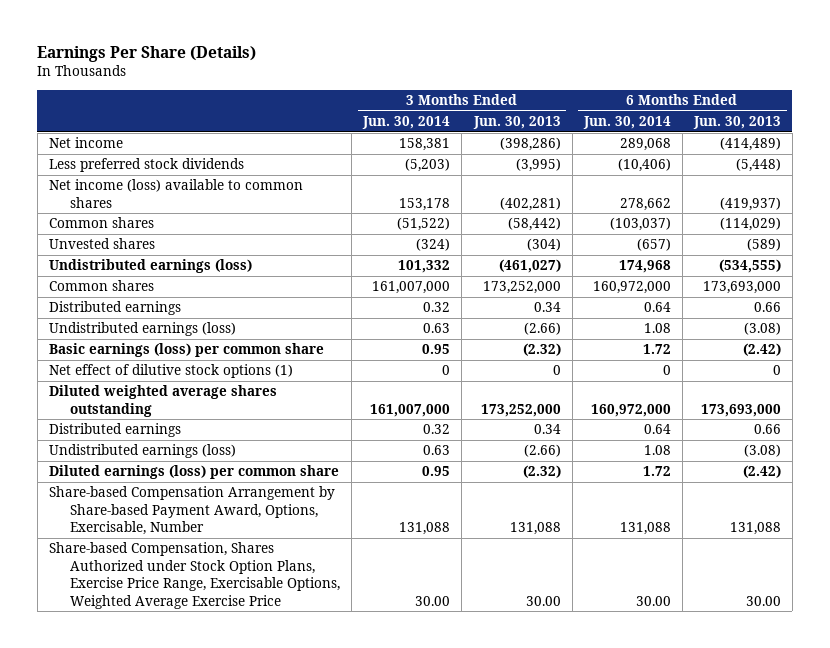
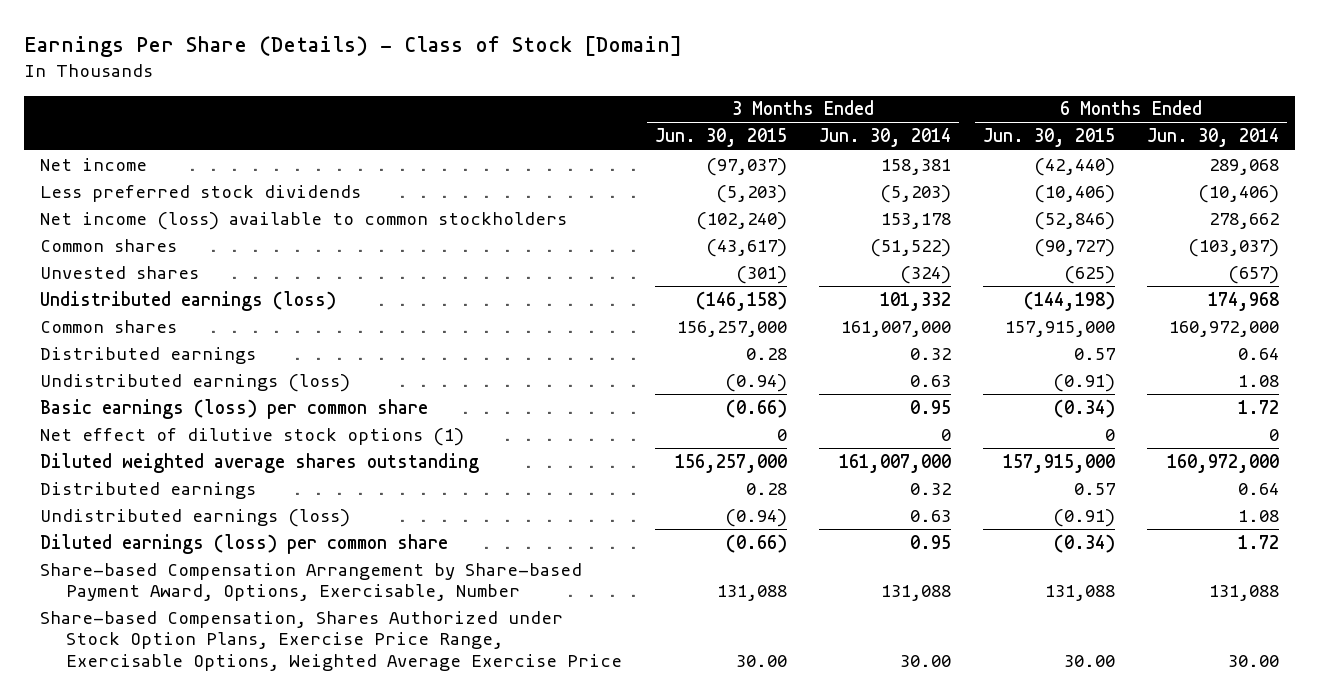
- Earnings Per Share (Details)
+ Earnings Per Share (Details) - Class of Stock [Domain]
- | 3 Months Ended Jun. 30, 2014 | 3 Months Ended Jun. 30, 2013 | 6 Months Ended Jun. 30, 2014 | 6 Months Ended Jun. 30, 2013
+ | 3 Months Ended Jun. 30, 2015 | 3 Months Ended Jun. 30, 2014 | 6 Months Ended Jun. 30, 2015 | 6 Months Ended Jun. 30, 2014
- Net income (loss) available to common shares | 153,178 | (402,281) | 278,662 | (419,937)
+ Net income (loss) available to common stockholders | (102,240) | 153,178 | (52,846) | 278,662

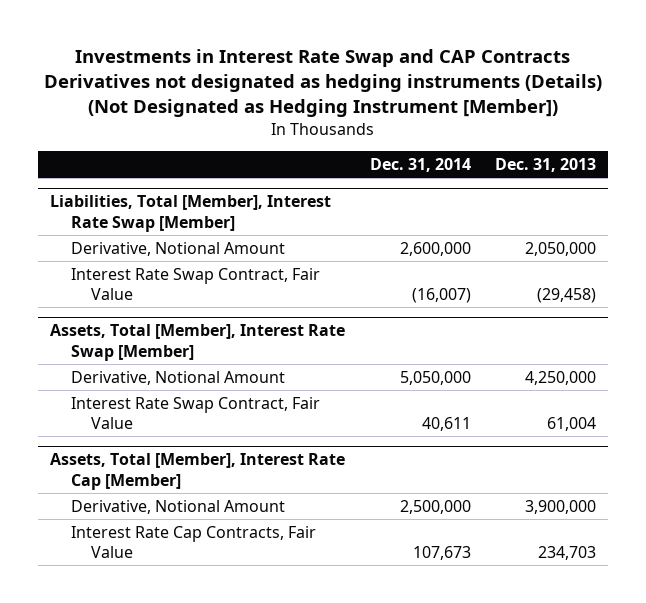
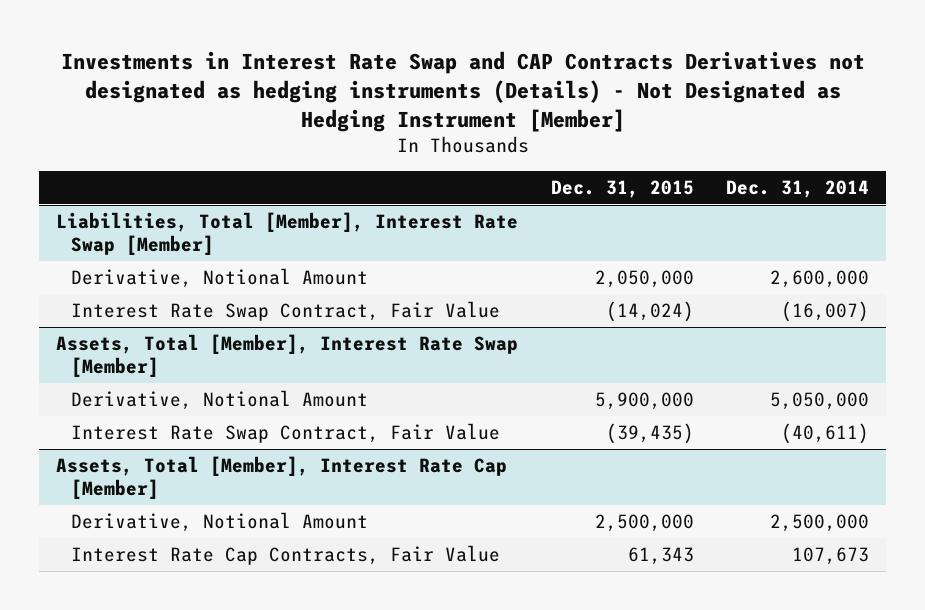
- Investments in Interest Rate Swap and CAP Contracts Derivatives not designated as hedging instruments (Details) (Not Designated as Hedging Instrument [Member])
+ Investments in Interest Rate Swap and CAP Contracts Derivatives not designated as hedging instruments (Details) - Not Designated as Hedging Instrument [Member]
- | Dec. 31, 2014 | Dec. 31, 2013
+ | Dec. 31, 2015 | Dec. 31, 2014
@ Assets, Total [Member], Interest Rate Swap [Member]
- Interest Rate Swap Contract, Fair Value | 40,611 | 61,004
+ Interest Rate Swap Contract, Fair Value | (39,435) | (40,611)

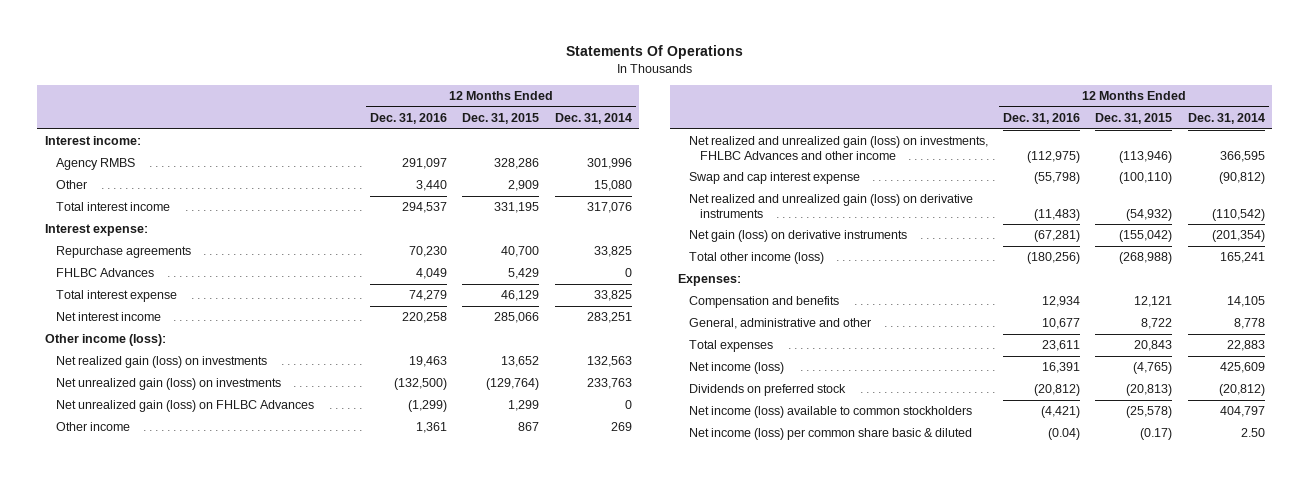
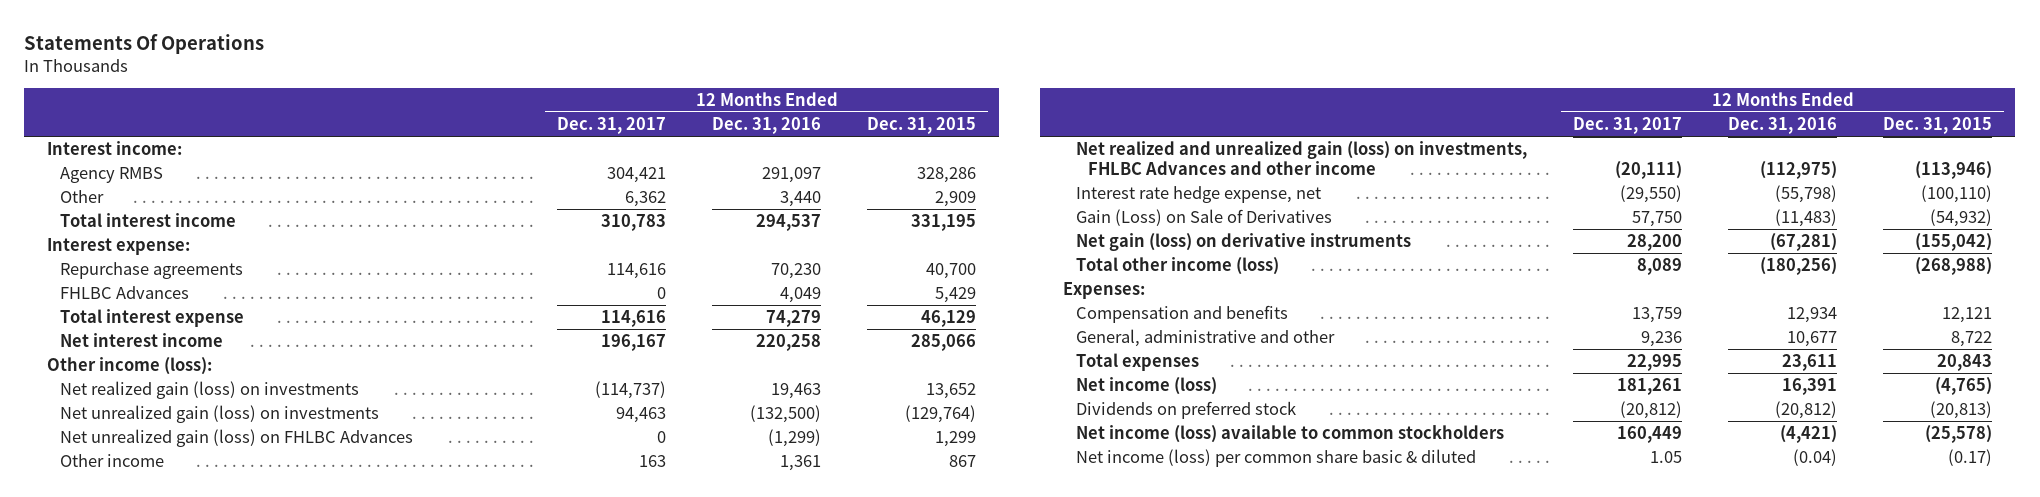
- | 12 Months Ended Dec. 31, 2016 | 12 Months Ended Dec. 31, 2015 | 12 Months Ended Dec. 31, 2014
+ | 12 Months Ended Dec. 31, 2017 | 12 Months Ended Dec. 31, 2016 | 12 Months Ended Dec. 31, 2015
- Swap and cap interest expense | (55,798) | (100,110) | (90,812)
- Net realized and unrealized gain (loss) on derivative instruments | (11,483) | (54,932) | (110,542)
+ Interest rate hedge expense, net | (29,550) | (55,798) | (100,110)
+ Gain (Loss) on Sale of Derivatives | 57,750 | (11,483) | (54,932)

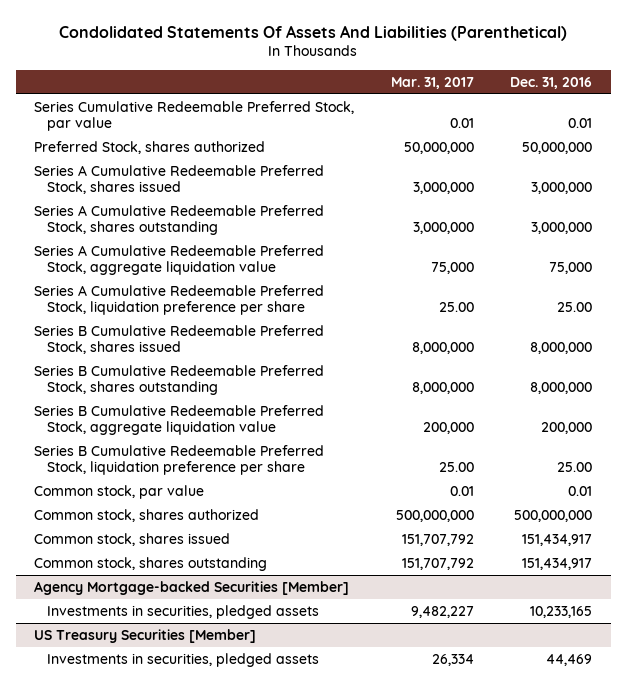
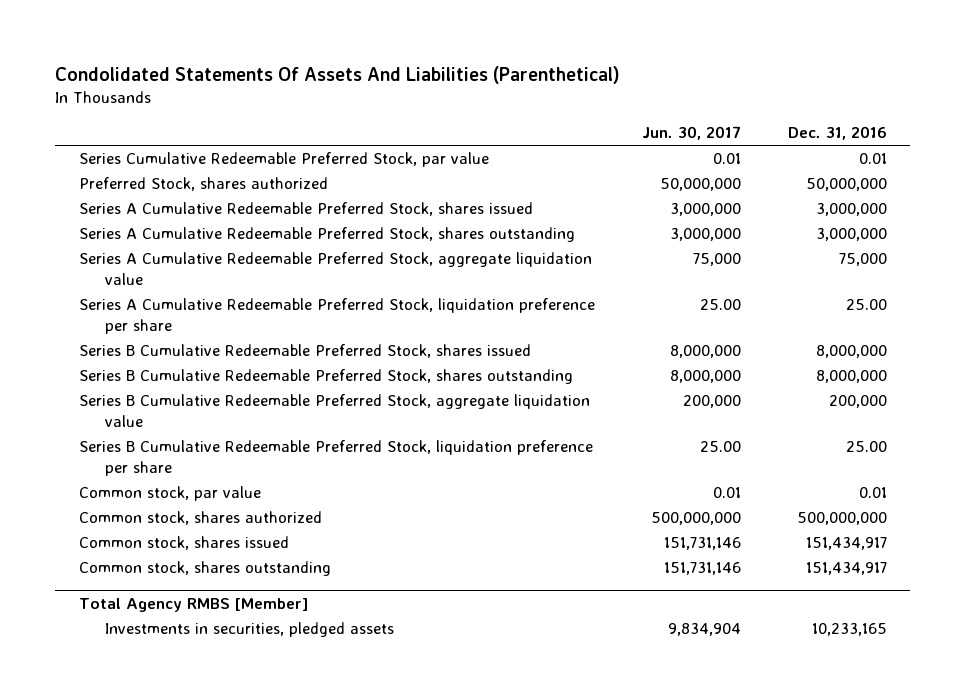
- | Mar. 31, 2017 | Dec. 31, 2016
+ | Jun. 30, 2017 | Dec. 31, 2016
- Agency Mortgage-backed Securities [Member]
+ Total Agency RMBS [Member]
- US Treasury Securities [Member]
- Investments in securities, pledged assets | 26,334 | 44,469

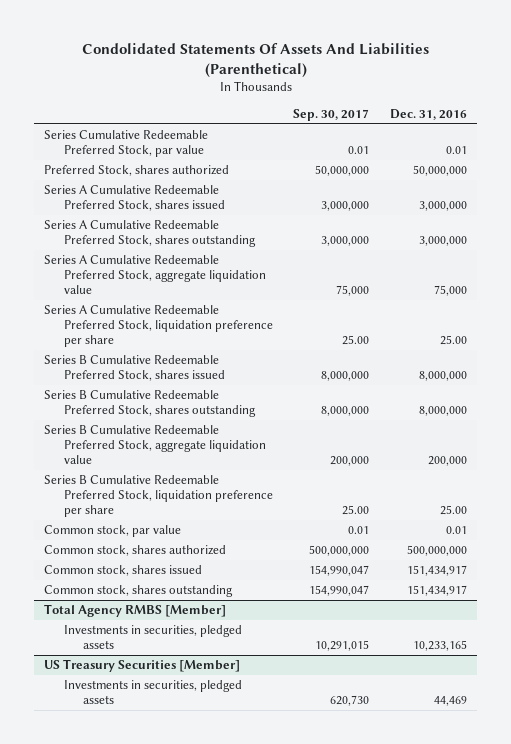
- | Jun. 30, 2017 | Dec. 31, 2016
+ | Sep. 30, 2017 | Dec. 31, 2016
+ US Treasury Securities [Member]
+ Investments in securities, pledged assets | 620,730 | 44,469

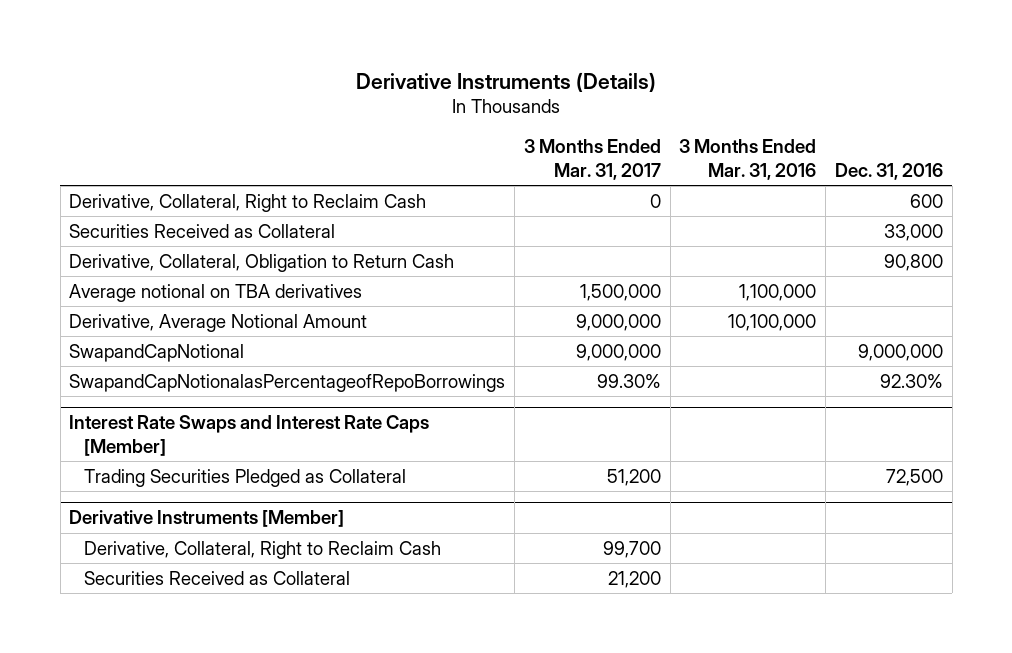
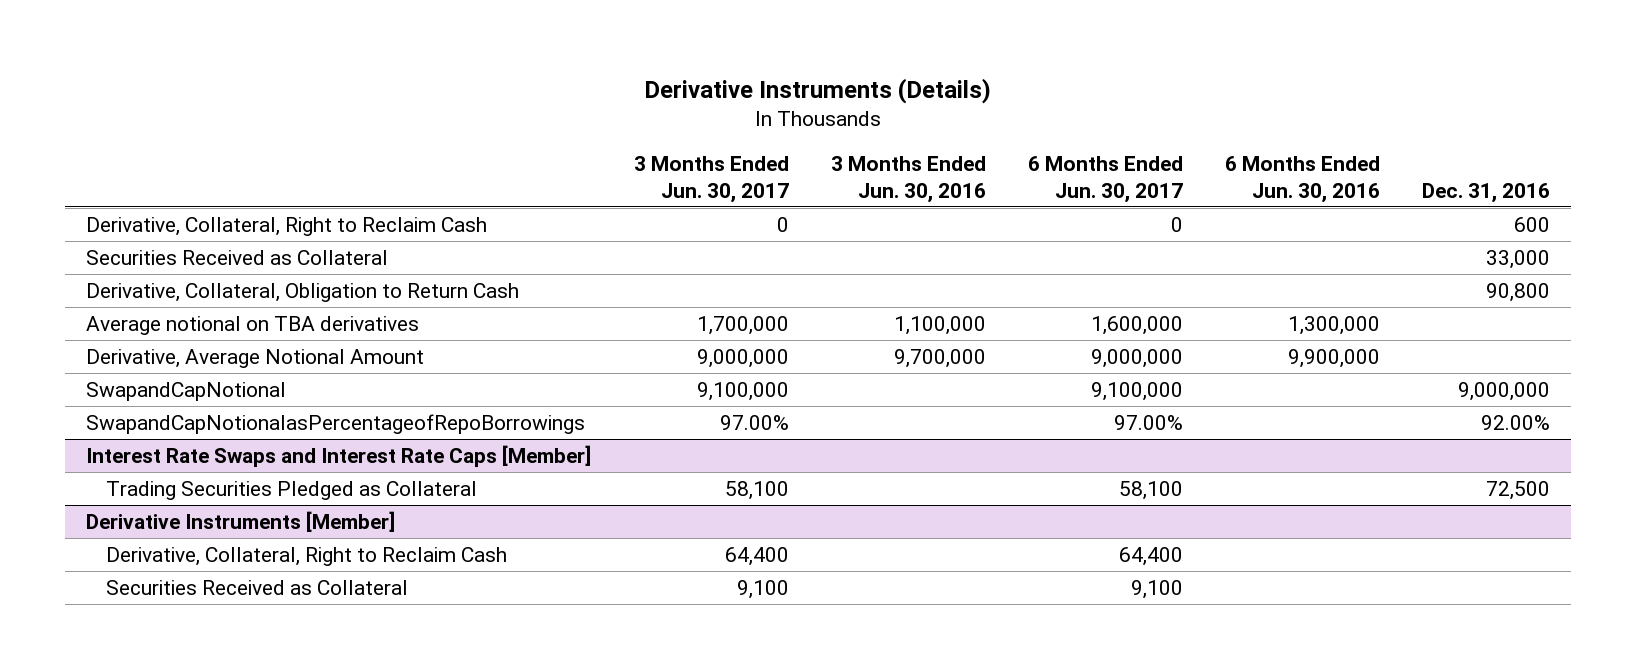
- | 3 Months Ended Mar. 31, 2017 | 3 Months Ended Mar. 31, 2016 | Dec. 31, 2016
+ | 3 Months Ended Jun. 30, 2017 | 3 Months Ended Jun. 30, 2016 | 6 Months Ended Jun. 30, 2017 | 6 Months Ended Jun. 30, 2016 | Dec. 31, 2016
- SwapandCapNotionalasPercentageofRepoBorrowings | 99.30% | | 92.30%
+ SwapandCapNotionalasPercentageofRepoBorrowings | 97.00% | | 97.00% | | 92.00%

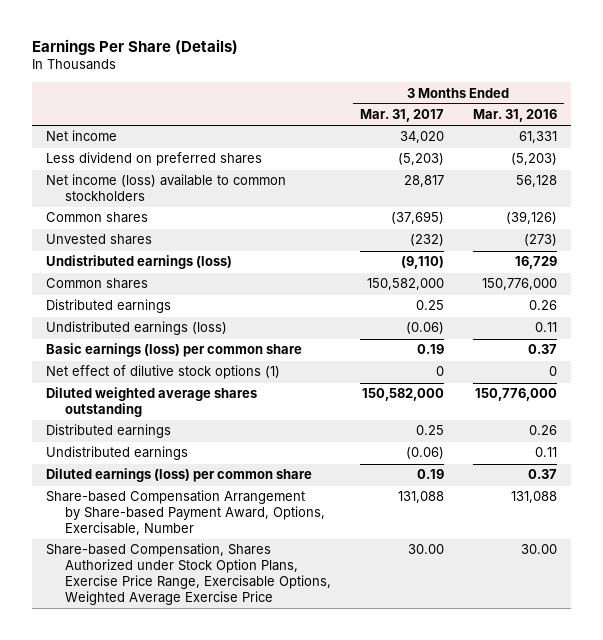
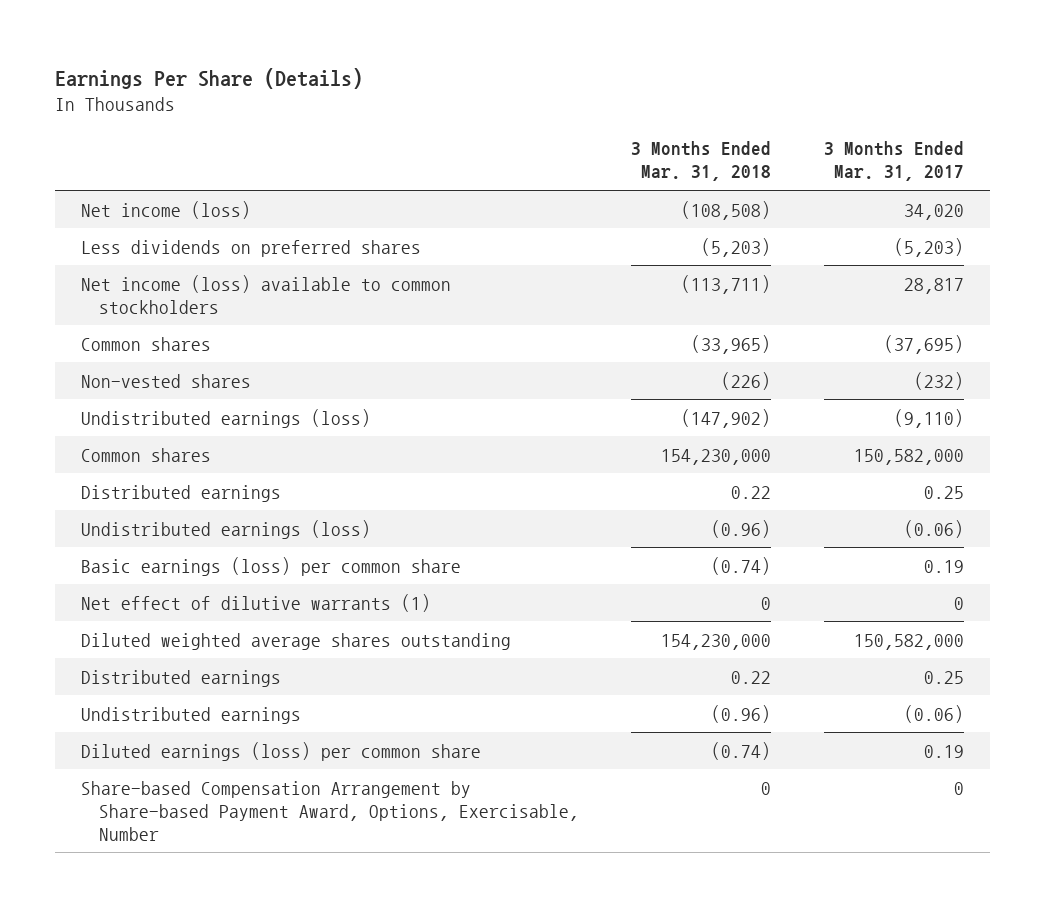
- | 3 Months Ended Mar. 31, 2017 | 3 Months Ended Mar. 31, 2016
+ | 3 Months Ended Mar. 31, 2018 | 3 Months Ended Mar. 31, 2017
- Net income | 34,020 | 61,331
- Less dividend on preferred shares | (5,203) | (5,203)
+ Net income (loss) | (108,508) | 34,020
+ Less dividends on preferred shares | (5,203) | (5,203)
- Unvested shares | (232) | (273)
+ Non-vested shares | (226) | (232)
- Net effect of dilutive stock options (1) | 0 | 0
+ Net effect of dilutive warrants (1) | 0 | 0
- Share-based Compensation Arrangement by Share-based Payment Award, Options, Exercisable, Number | 131,088 | 131,088
- Share-based Compensation, Shares Authorized under Stock Option Plans, Exercise Price Range, Exercisable Options, Weighted Average Exercise Price | 30.00 | 30.00
+ Share-based Compensation Arrangement by Share-based Payment Award, Options, Exercisable, Number | 0 | 0

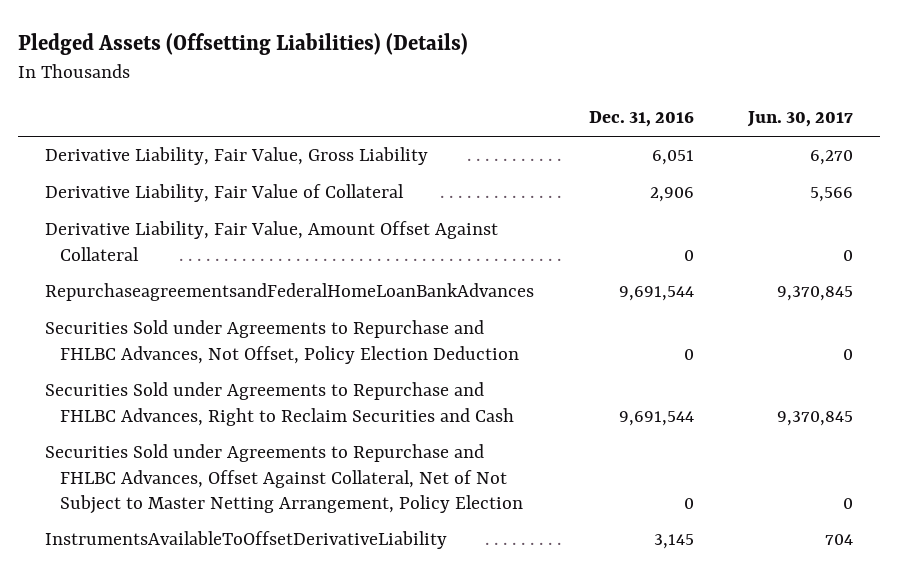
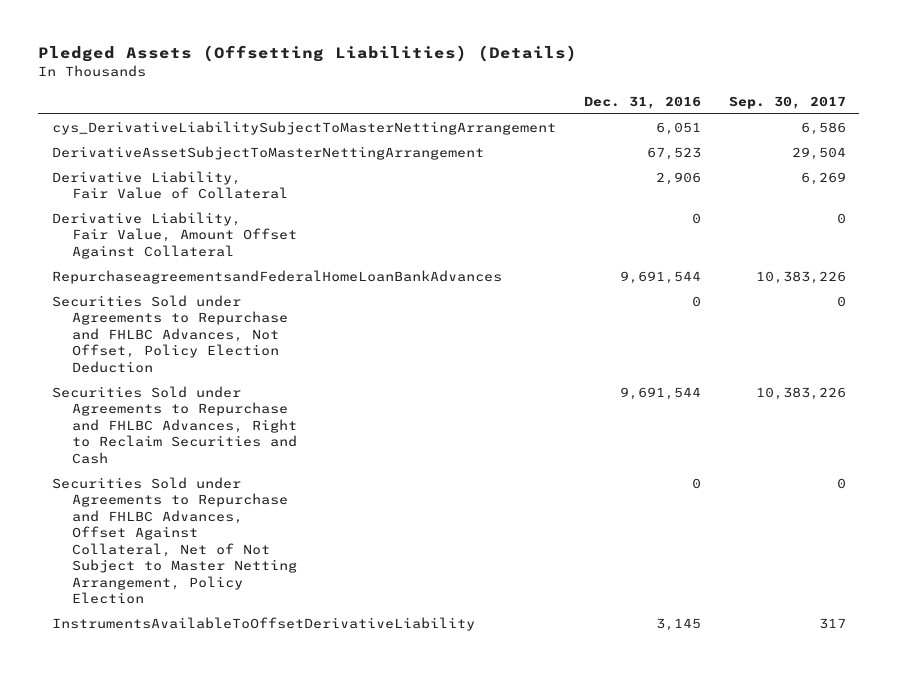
- | Dec. 31, 2016 | Jun. 30, 2017
+ | Dec. 31, 2016 | Sep. 30, 2017
- Derivative Liability, Fair Value, Gross Liability | 6,051 | 6,270
+ cys_DerivativeLiabilitySubjectToMasterNettingArrangement | 6,051 | 6,586
+ DerivativeAssetSubjectToMasterNettingArrangement | 67,523 | 29,504

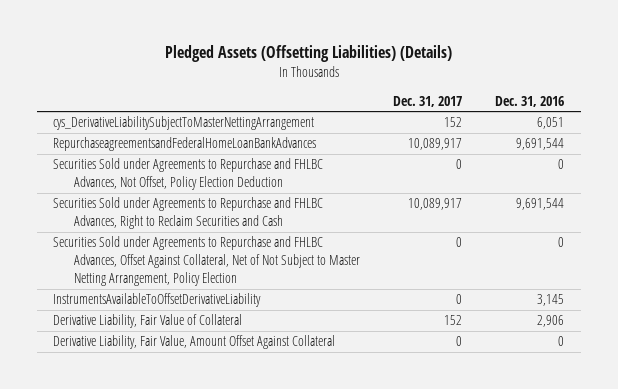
- | Dec. 31, 2016 | Sep. 30, 2017
+ | Dec. 31, 2017 | Dec. 31, 2016
- DerivativeAssetSubjectToMasterNettingArrangement | 67,523 | 29,504
moved down: Derivative Liability, Fair Value of Collateral | 152 | 2,906
moved down: Derivative Liability, Fair Value, Amount Offset Against Collateral | 0 | 0

